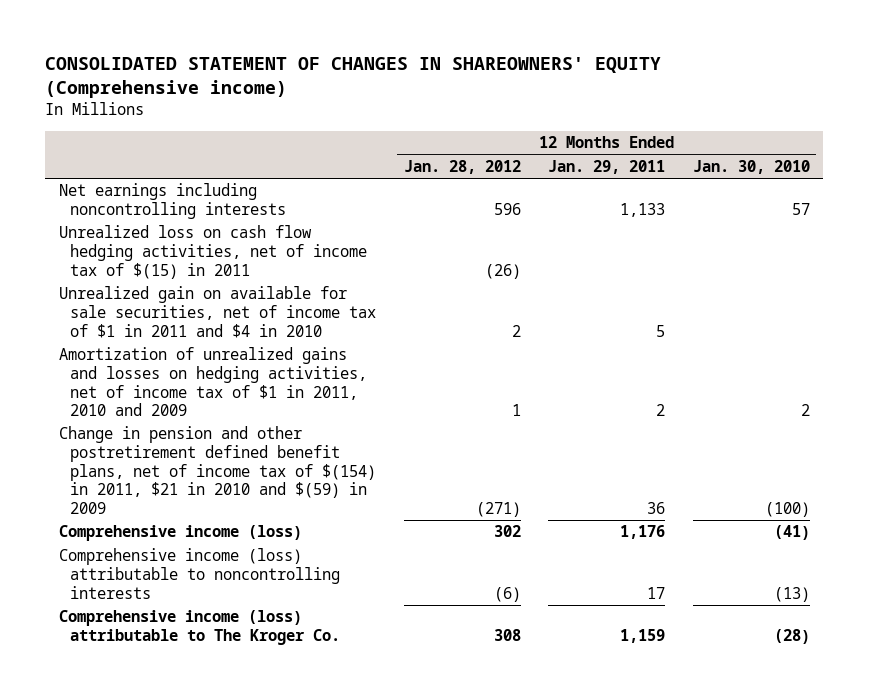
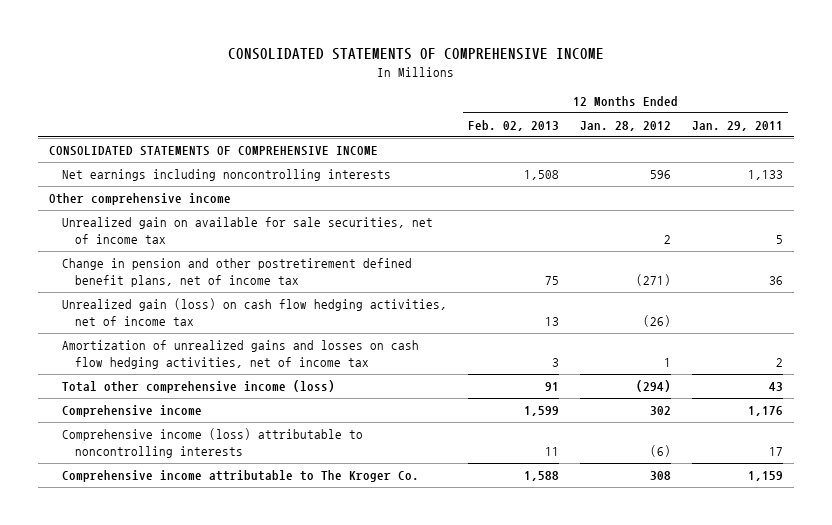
- CONSOLIDATED STATEMENT OF CHANGES IN SHAREOWNERS' EQUITY (Comprehensive income)
+ CONSOLIDATED STATEMENTS OF COMPREHENSIVE INCOME
- | 12 Months Ended Jan. 28, 2012 | 12 Months Ended Jan. 29, 2011 | 12 Months Ended Jan. 30, 2010
+ | 12 Months Ended Feb. 02, 2013 | 12 Months Ended Jan. 28, 2012 | 12 Months Ended Jan. 29, 2011
+ CONSOLIDATED STATEMENTS OF COMPREHENSIVE INCOME
- Unrealized loss on cash flow hedging activities, net of income tax of $(15) in 2011 | (26) | |
- Unrealized gain on available for sale securities, net of income tax of $1 in 2011 and $4 in 2010 | 2 | 5 |
- Amortization of unrealized gains and losses on hedging activities, net of income tax of $1 in 2011, 2010 and 2009 | 1 | 2 | 2
- Change in pension and other postretirement defined benefit plans, net of income tax of $(154) in 2011, $21 in 2010 and $(59) in 2009 | (271) | 36 | (100)
- Comprehensive income (loss) | 302 | 1,176 | (41)
+ Other comprehensive income
+ Unrealized gain on available for sale securities, net of income tax | | 2 | 5
+ Change in pension and other postretirement defined benefit plans, net of income tax | 75 | (271) | 36
+ Unrealized gain (loss) on cash flow hedging activities, net of income tax | 13 | (26) |
+ Amortization of unrealized gains and losses on cash flow hedging activities, net of income tax | 3 | 1 | 2
+ Total other comprehensive income (loss) | 91 | (294) | 43
+ Comprehensive income | 1,599 | 302 | 1,176
- Comprehensive income (loss) attributable to The Kroger Co. | 308 | 1,159 | (28)
+ Comprehensive income attributable to The Kroger Co. | 1,588 | 308 | 1,159

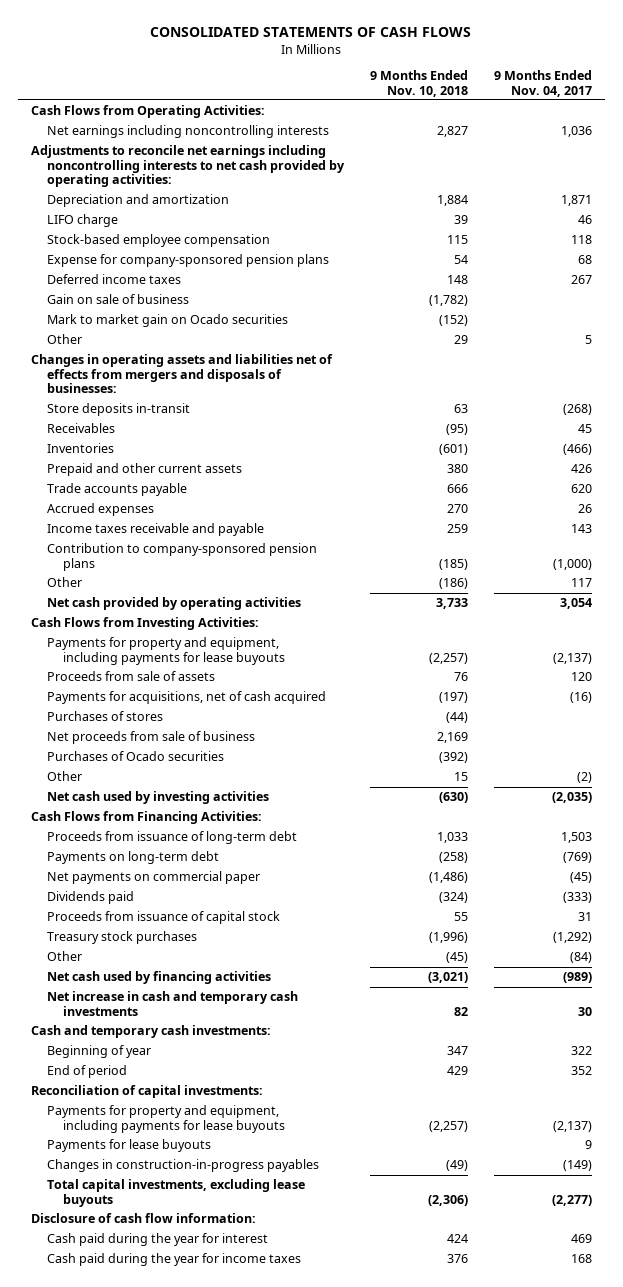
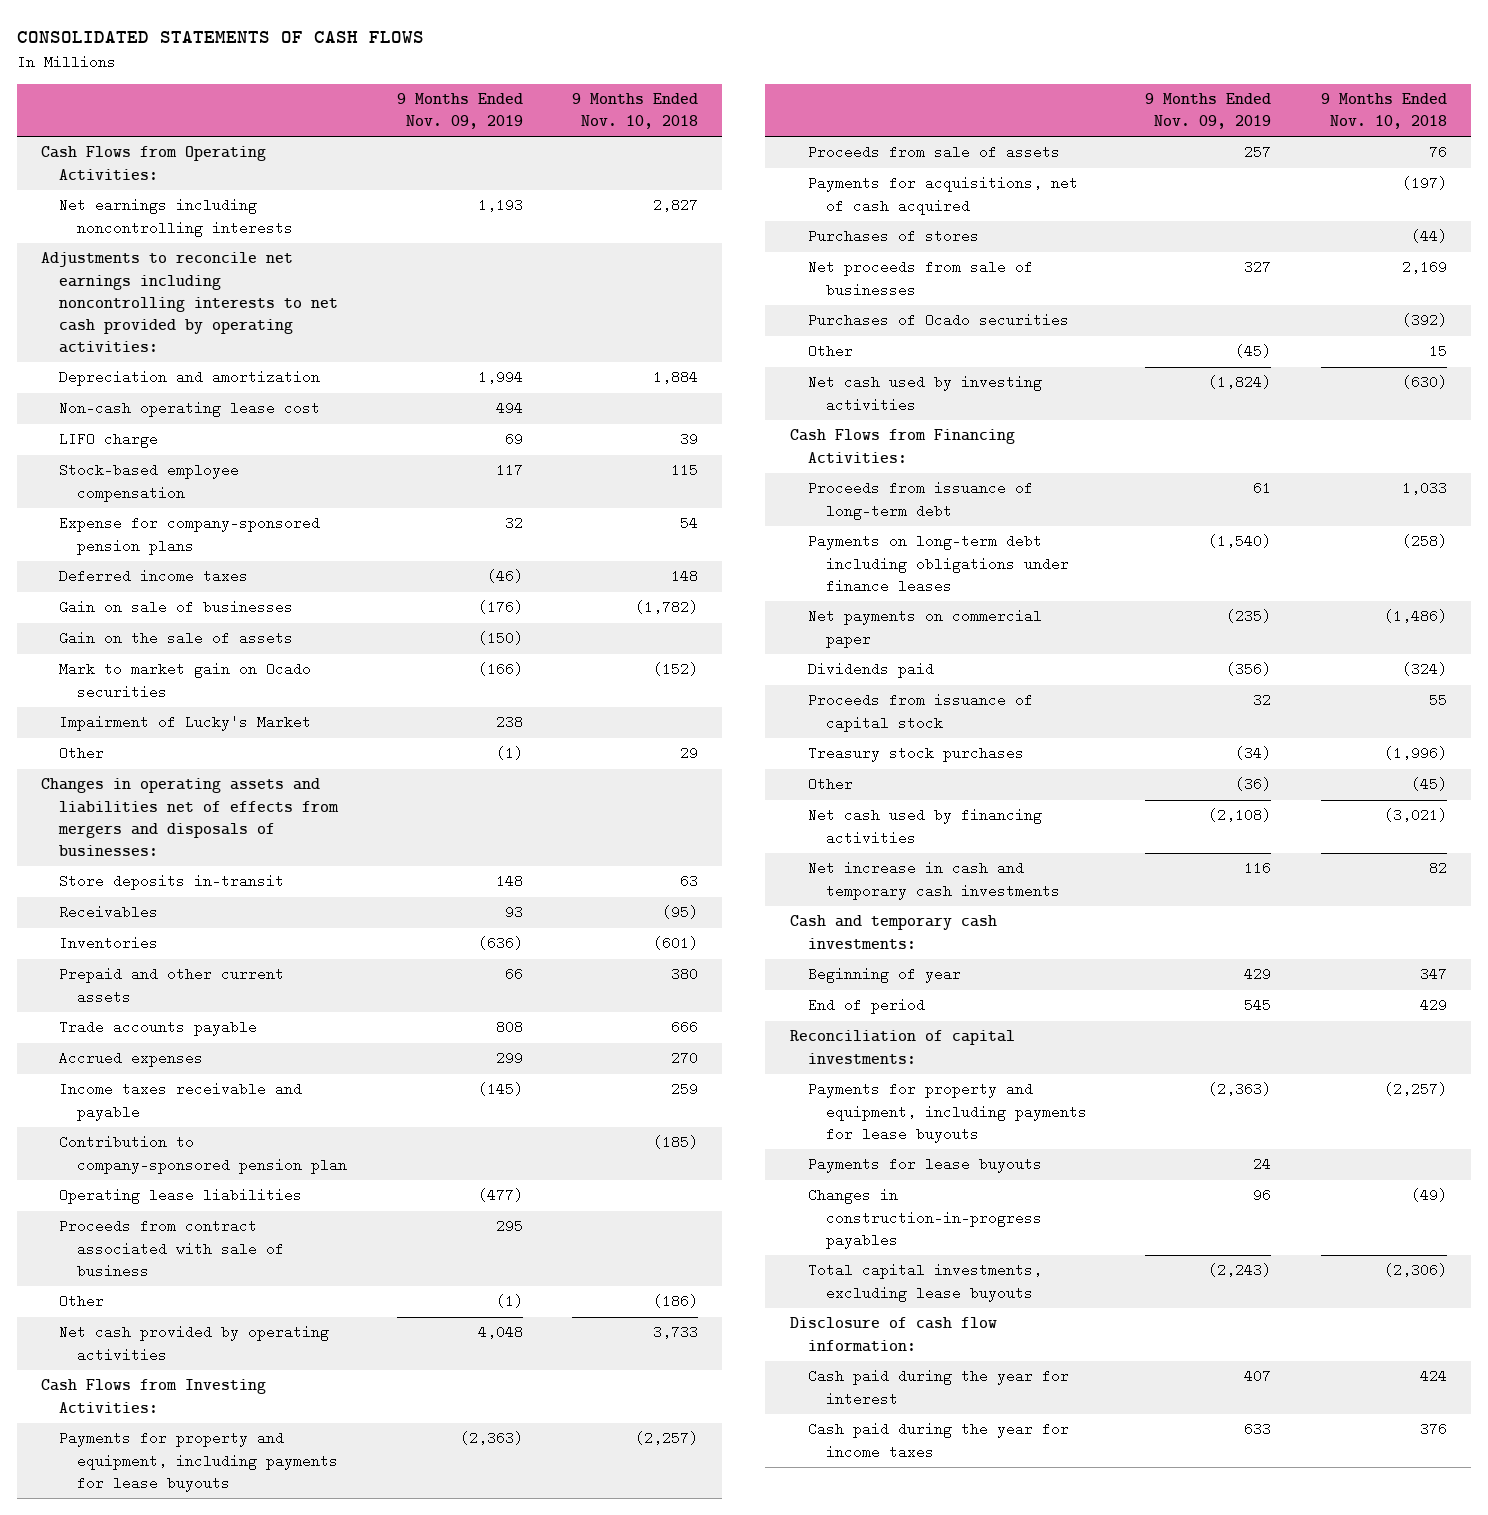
- | 9 Months Ended Nov. 10, 2018 | 9 Months Ended Nov. 04, 2017
+ | 9 Months Ended Nov. 09, 2019 | 9 Months Ended Nov. 10, 2018
+ Non-cash operating lease cost | 494 |
- Gain on sale of business | (1,782) |
+ Gain on sale of businesses | (176) | (1,782)
+ Gain on the sale of assets | (150) |
+ Impairment of Lucky's Market | 238 |
- Contribution to company-sponsored pension plans | (185) | (1,000)
+ Contribution to company-sponsored pension plan | | (185)
+ Operating lease liabilities | (477) |
+ Proceeds from contract associated with sale of business | 295 |
- Net proceeds from sale of business | 2,169 |
+ Net proceeds from sale of businesses | 327 | 2,169
- Payments on long-term debt | (258) | (769)
+ Payments on long-term debt including obligations under finance leases | (1,540) | (258)

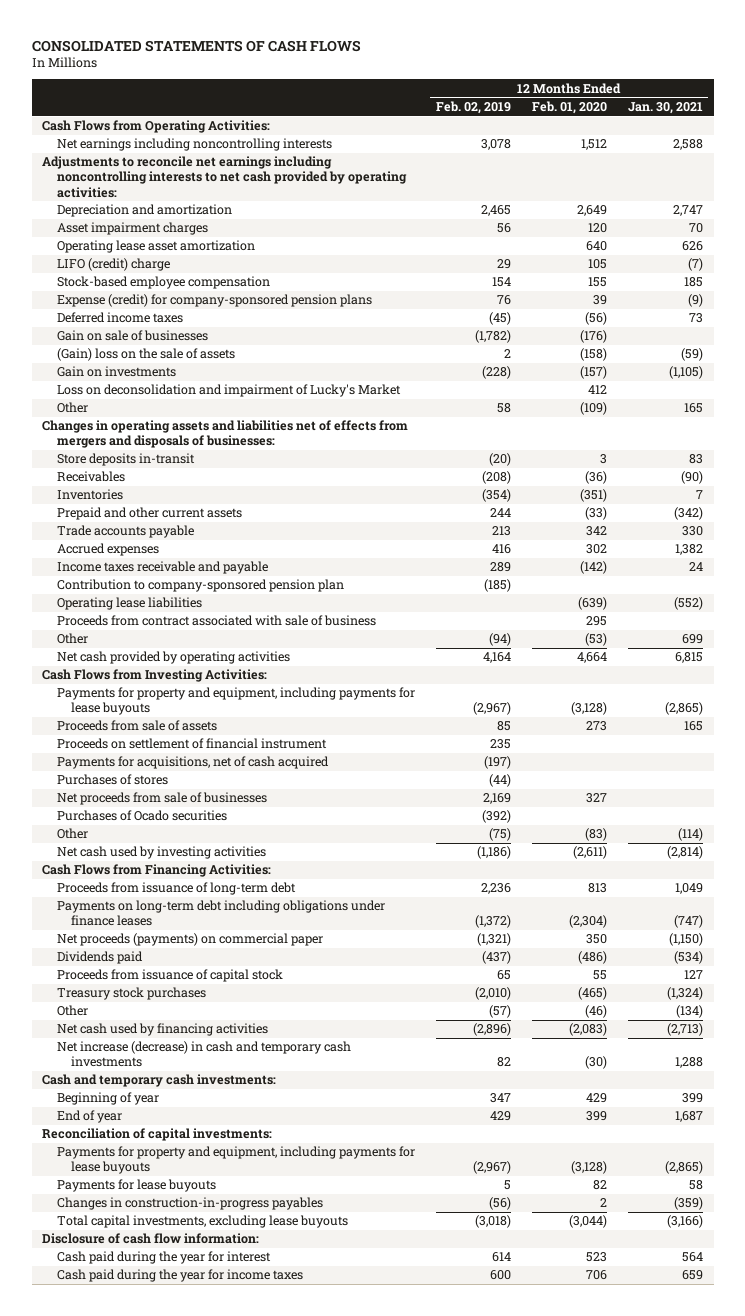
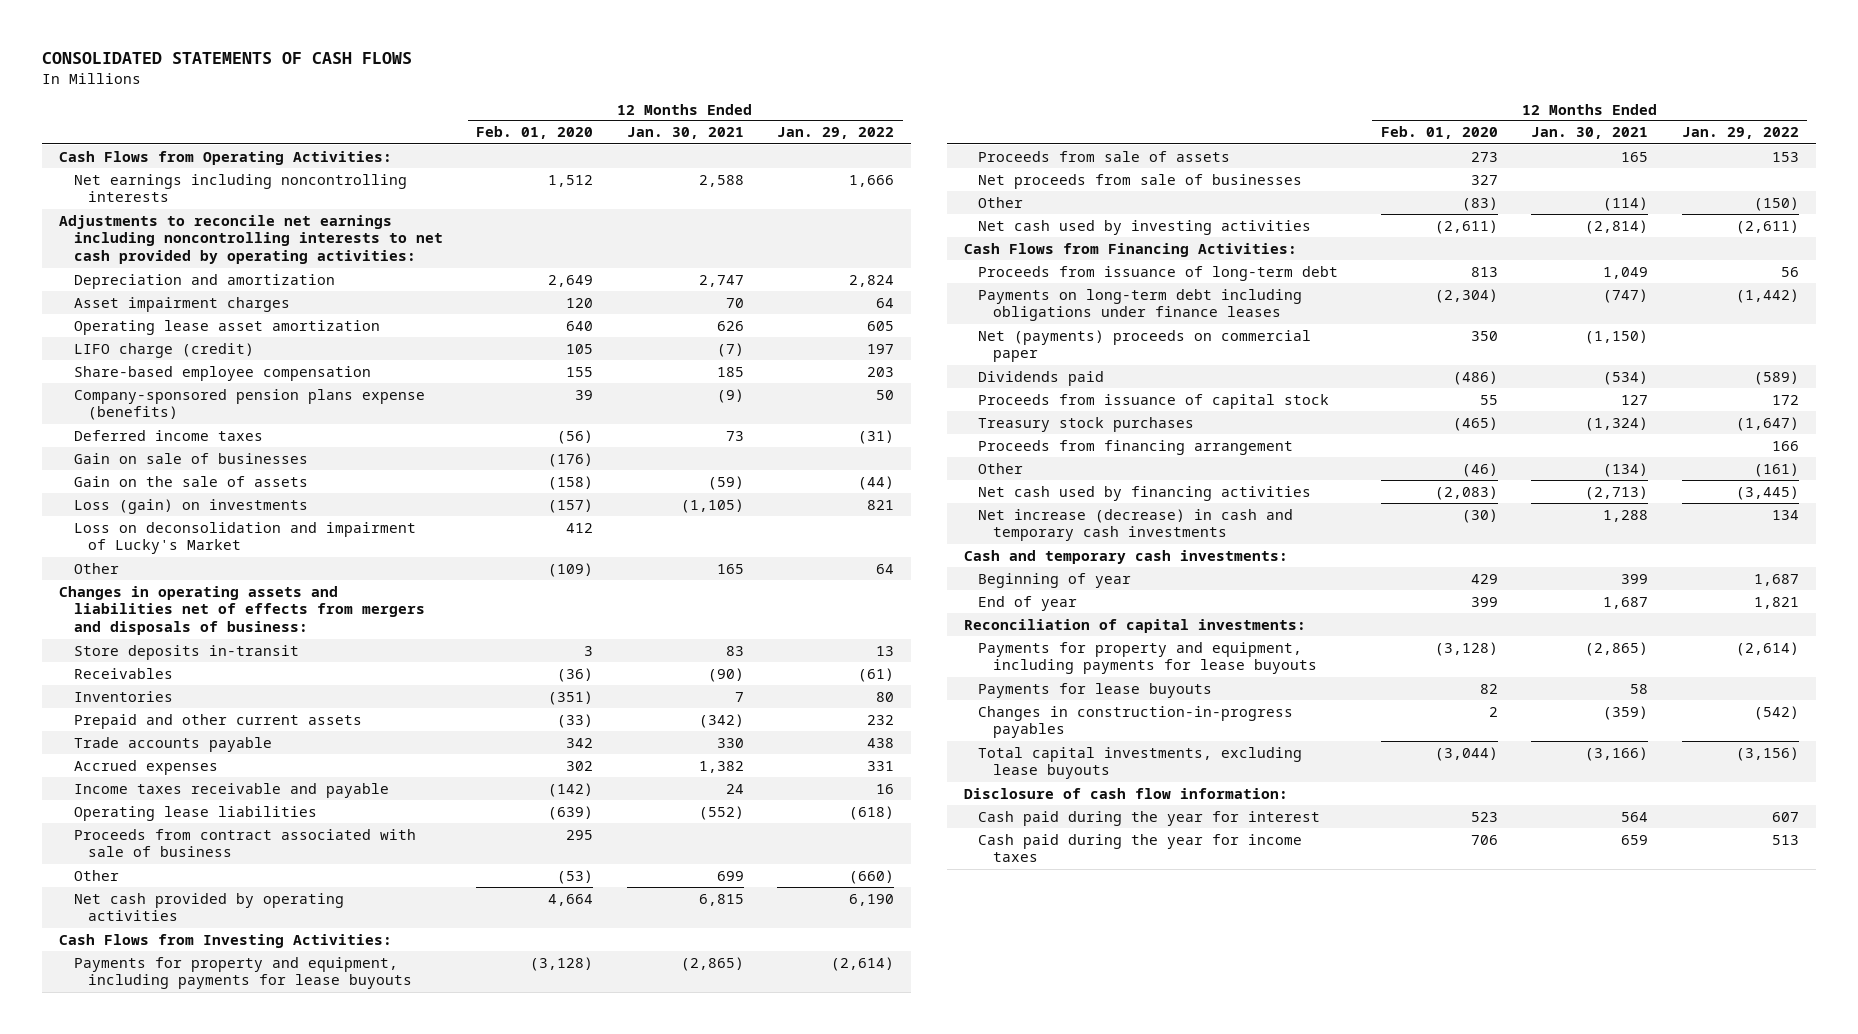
- | 12 Months Ended Feb. 02, 2019 | 12 Months Ended Feb. 01, 2020 | 12 Months Ended Jan. 30, 2021
+ | 12 Months Ended Feb. 01, 2020 | 12 Months Ended Jan. 30, 2021 | 12 Months Ended Jan. 29, 2022
- LIFO (credit) charge | 29 | 105 | (7)
- Stock-based employee compensation | 154 | 155 | 185
- Expense (credit) for company-sponsored pension plans | 76 | 39 | (9)
+ LIFO charge (credit) | 105 | (7) | 197
+ Share-based employee compensation | 155 | 185 | 203
+ Company-sponsored pension plans expense (benefits) | 39 | (9) | 50
- (Gain) loss on the sale of assets | 2 | (158) | (59)
- Gain on investments | (228) | (157) | (1,105)
+ Gain on the sale of assets | (158) | (59) | (44)
+ Loss (gain) on investments | (157) | (1,105) | 821
- Changes in operating assets and liabilities net of effects from mergers and disposals of businesses:
+ Changes in operating assets and liabilities net of effects from mergers and disposals of business:
- Contribution to company-sponsored pension plan | (185) | |
- Proceeds on settlement of financial instrument | 235 | |
- Payments for acquisitions, net of cash acquired | (197) | |
- Purchases of stores | (44) | |
- Purchases of Ocado securities | (392) | |
- Net proceeds (payments) on commercial paper | (1,321) | 350 | (1,150)
+ Net (payments) proceeds on commercial paper | 350 | (1,150) |
+ Proceeds from financing arrangement | | | 166

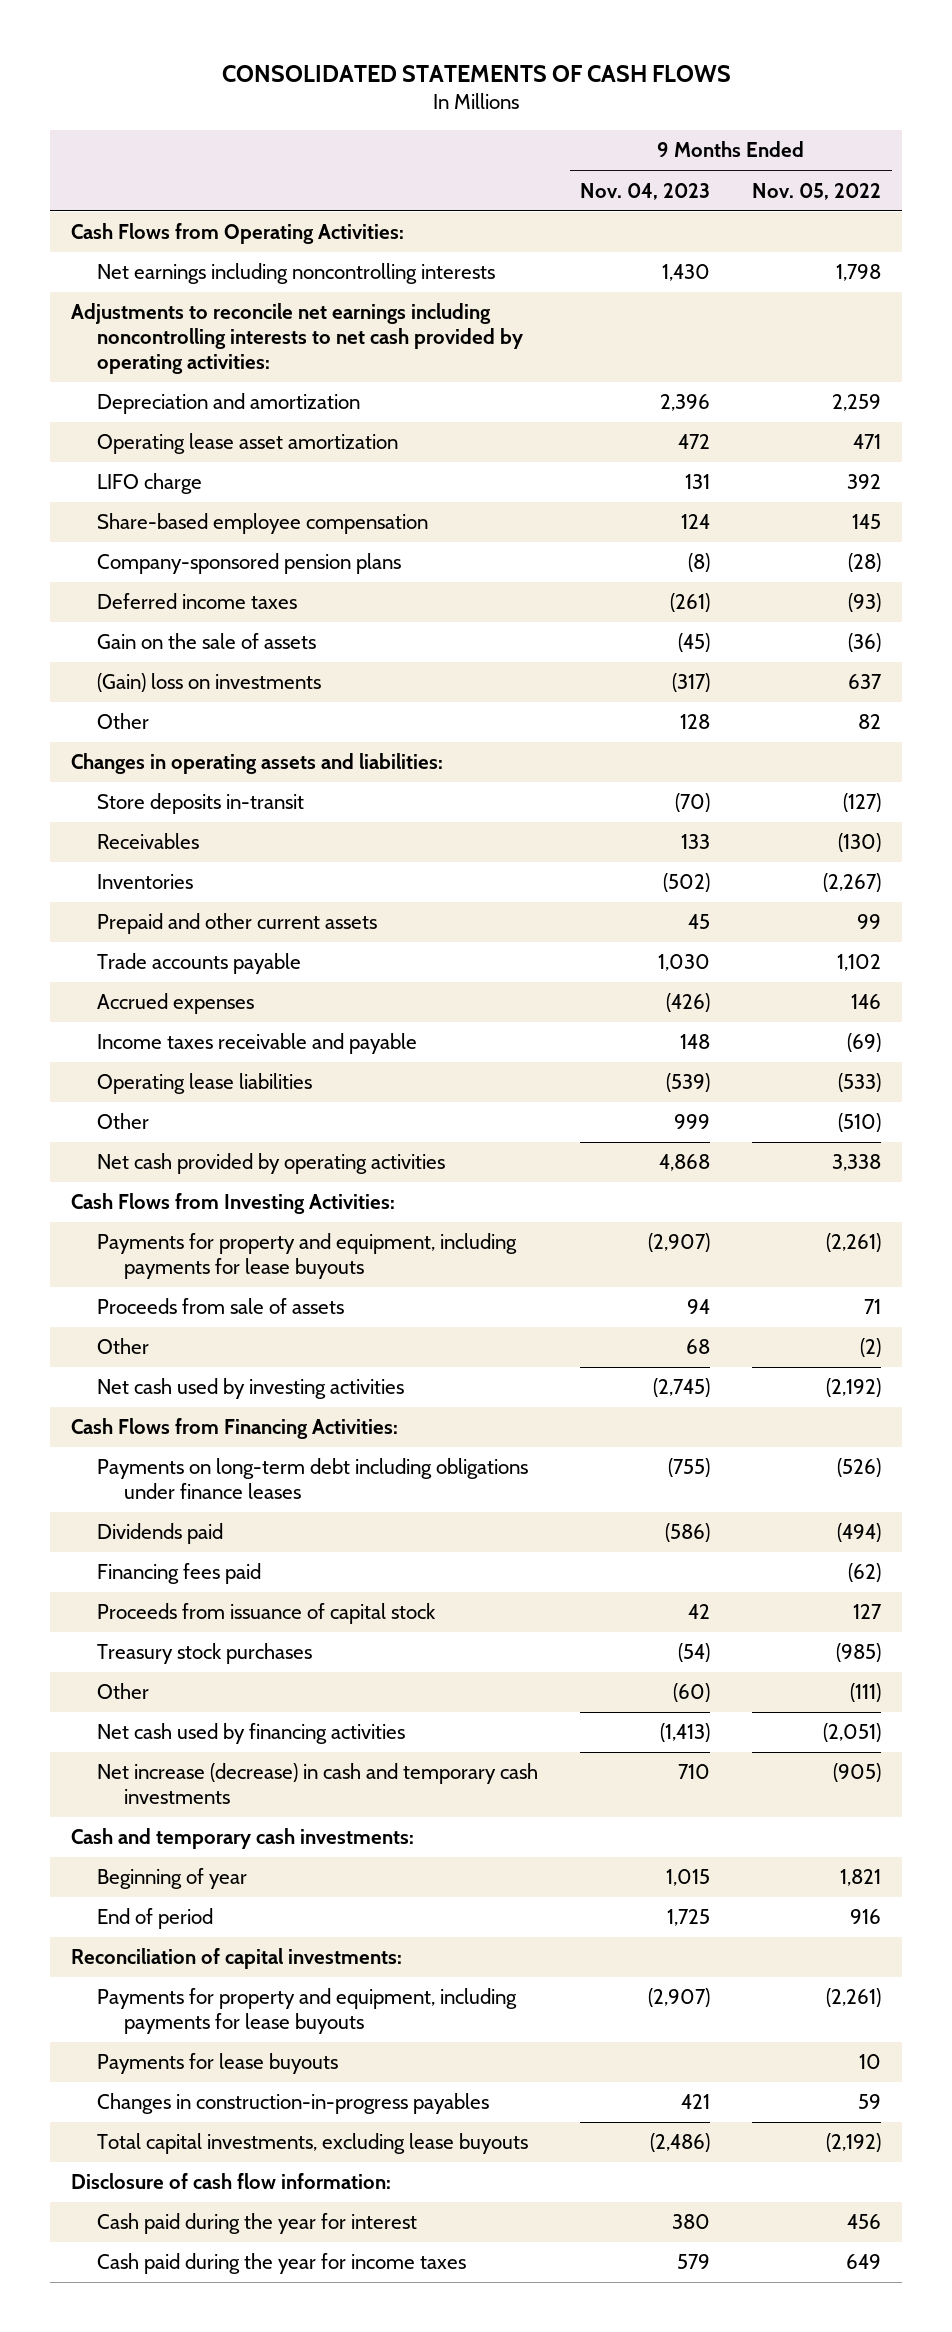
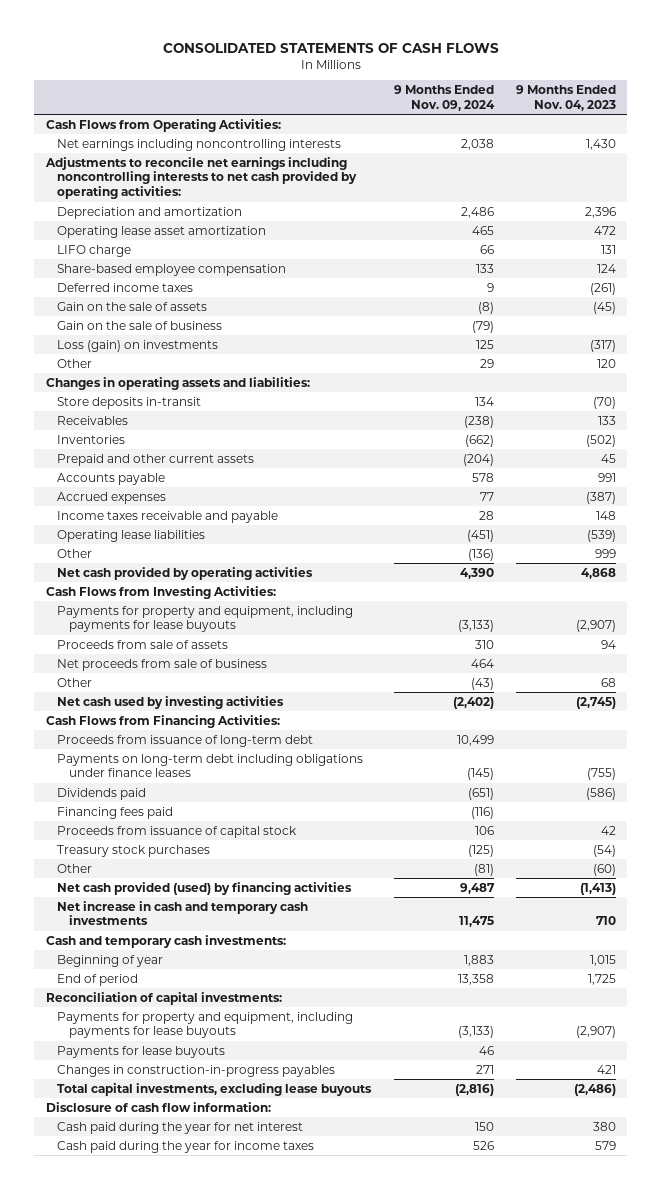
- | 9 Months Ended Nov. 04, 2023 | 9 Months Ended Nov. 05, 2022
+ | 9 Months Ended Nov. 09, 2024 | 9 Months Ended Nov. 04, 2023
- Company-sponsored pension plans | (8) | (28)
- (Gain) loss on investments | (317) | 637
- Other | 128 | 82
+ Gain on the sale of business | (79) |
+ Loss (gain) on investments | 125 | (317)
+ Other | 29 | 120
- Trade accounts payable | 1,030 | 1,102
- Accrued expenses | (426) | 146
+ Accounts payable | 578 | 991
+ Accrued expenses | 77 | (387)
+ Net proceeds from sale of business | 464 |
+ Proceeds from issuance of long-term debt | 10,499 |
- Net cash used by financing activities | (1,413) | (2,051)
- Net increase (decrease) in cash and temporary cash investments | 710 | (905)
+ Net cash provided (used) by financing activities | 9,487 | (1,413)
+ Net increase in cash and temporary cash investments | 11,475 | 710
- Cash paid during the year for interest | 380 | 456
+ Cash paid during the year for net interest | 150 | 380

